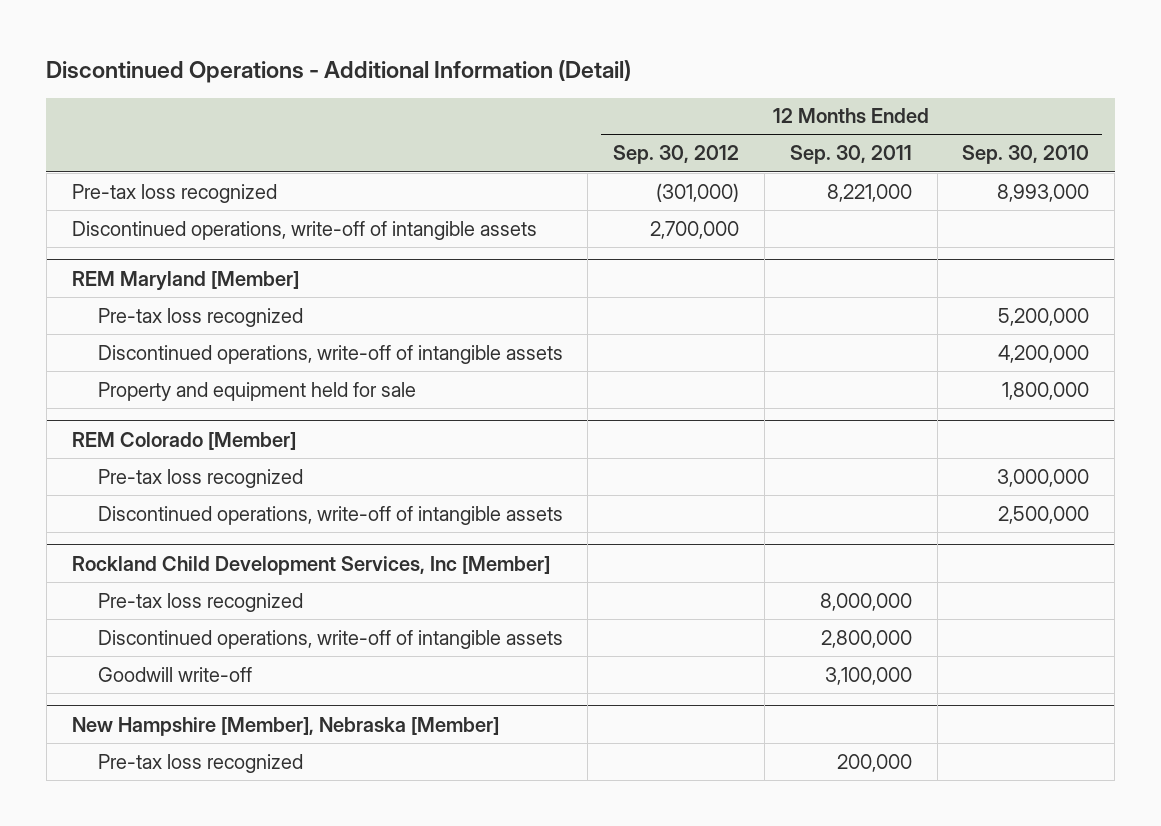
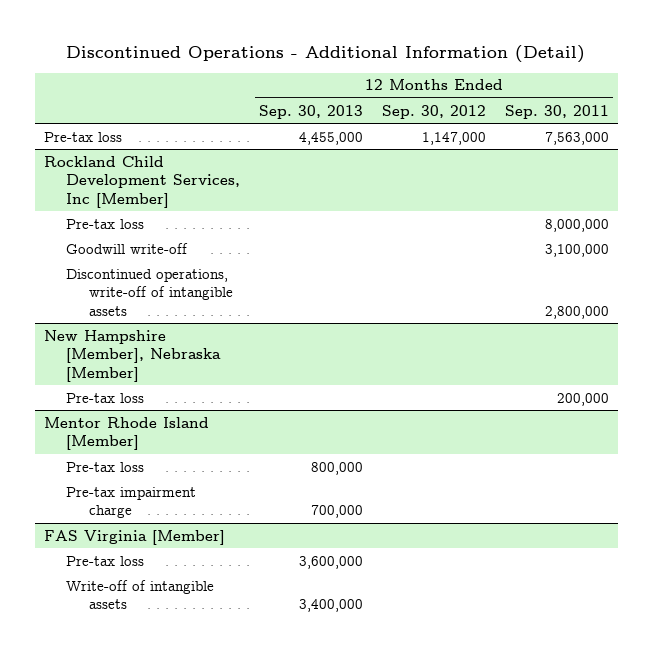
- | 12 Months Ended Sep. 30, 2012 | 12 Months Ended Sep. 30, 2011 | 12 Months Ended Sep. 30, 2010
+ | 12 Months Ended Sep. 30, 2013 | 12 Months Ended Sep. 30, 2012 | 12 Months Ended Sep. 30, 2011
- Pre-tax loss recognized | (301,000) | 8,221,000 | 8,993,000
- Discontinued operations, write-off of intangible assets | 2,700,000 | |
- REM Maryland [Member]
- Pre-tax loss recognized | | | 5,200,000
- Discontinued operations, write-off of intangible assets | | | 4,200,000
- Property and equipment held for sale | | | 1,800,000
- REM Colorado [Member]
- Pre-tax loss recognized | | | 3,000,000
- Discontinued operations, write-off of intangible assets | | | 2,500,000
+ Pre-tax loss | 4,455,000 | 1,147,000 | 7,563,000
@ Rockland Child Development Services, Inc [Member]
- Pre-tax loss recognized | | 8,000,000 |
+ Pre-tax loss | | | 8,000,000
moved down: Discontinued operations, write-off of intangible assets | | | 2,800,000
@ New Hampshire [Member], Nebraska [Member]
- Pre-tax loss recognized | | 200,000 |
+ Pre-tax loss | | | 200,000
+ Mentor Rhode Island [Member]
+ Pre-tax loss | 800,000 | |
+ Pre-tax impairment charge | 700,000 | |
+ FAS Virginia [Member]
+ Pre-tax loss | 3,600,000 | |
+ Write-off of intangible assets | 3,400,000 | |

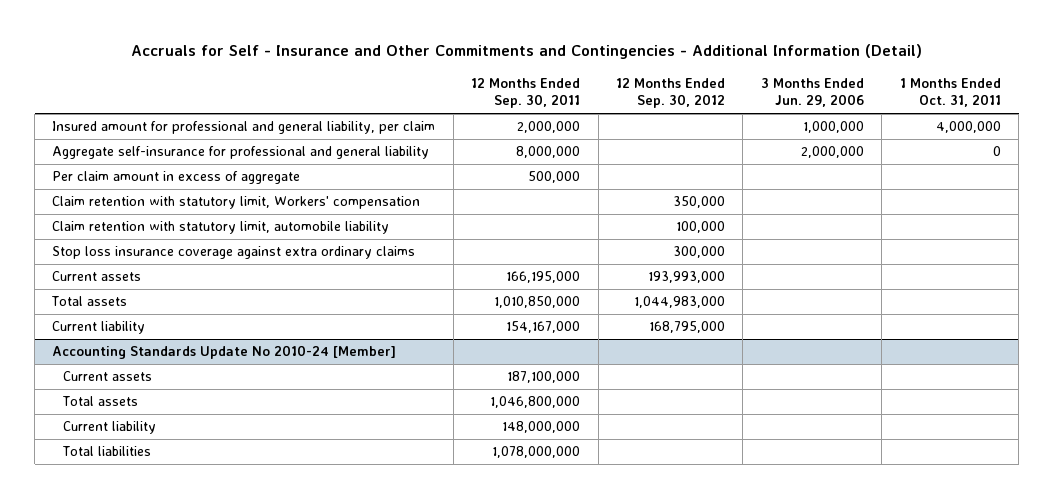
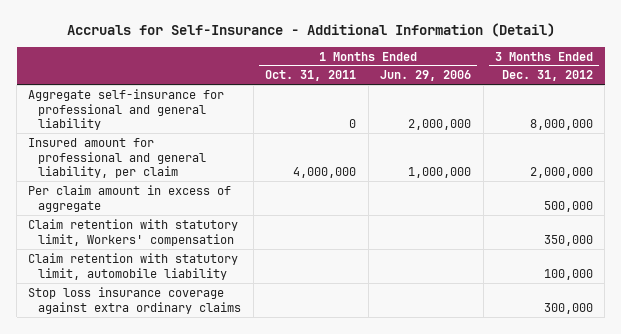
- Accruals for Self - Insurance and Other Commitments and Contingencies - Additional Information (Detail)
+ Accruals for Self-Insurance - Additional Information (Detail)
- | 12 Months Ended Sep. 30, 2011 | 12 Months Ended Sep. 30, 2012 | 3 Months Ended Jun. 29, 2006 | 1 Months Ended Oct. 31, 2011
+ | 1 Months Ended Oct. 31, 2011 | 1 Months Ended Jun. 29, 2006 | 3 Months Ended Dec. 31, 2012
moved down: Insured amount for professional and general liability, per claim | 4,000,000 | 1,000,000 | 2,000,000
- Current assets | 166,195,000 | 193,993,000 | |
- Total assets | 1,010,850,000 | 1,044,983,000 | |
- Current liability | 154,167,000 | 168,795,000 | |
- Accounting Standards Update No 2010-24 [Member]
- Current assets | 187,100,000 | | |
- Total assets | 1,046,800,000 | | |
- Current liability | 148,000,000 | | |
- Total liabilities | 1,078,000,000 | | |

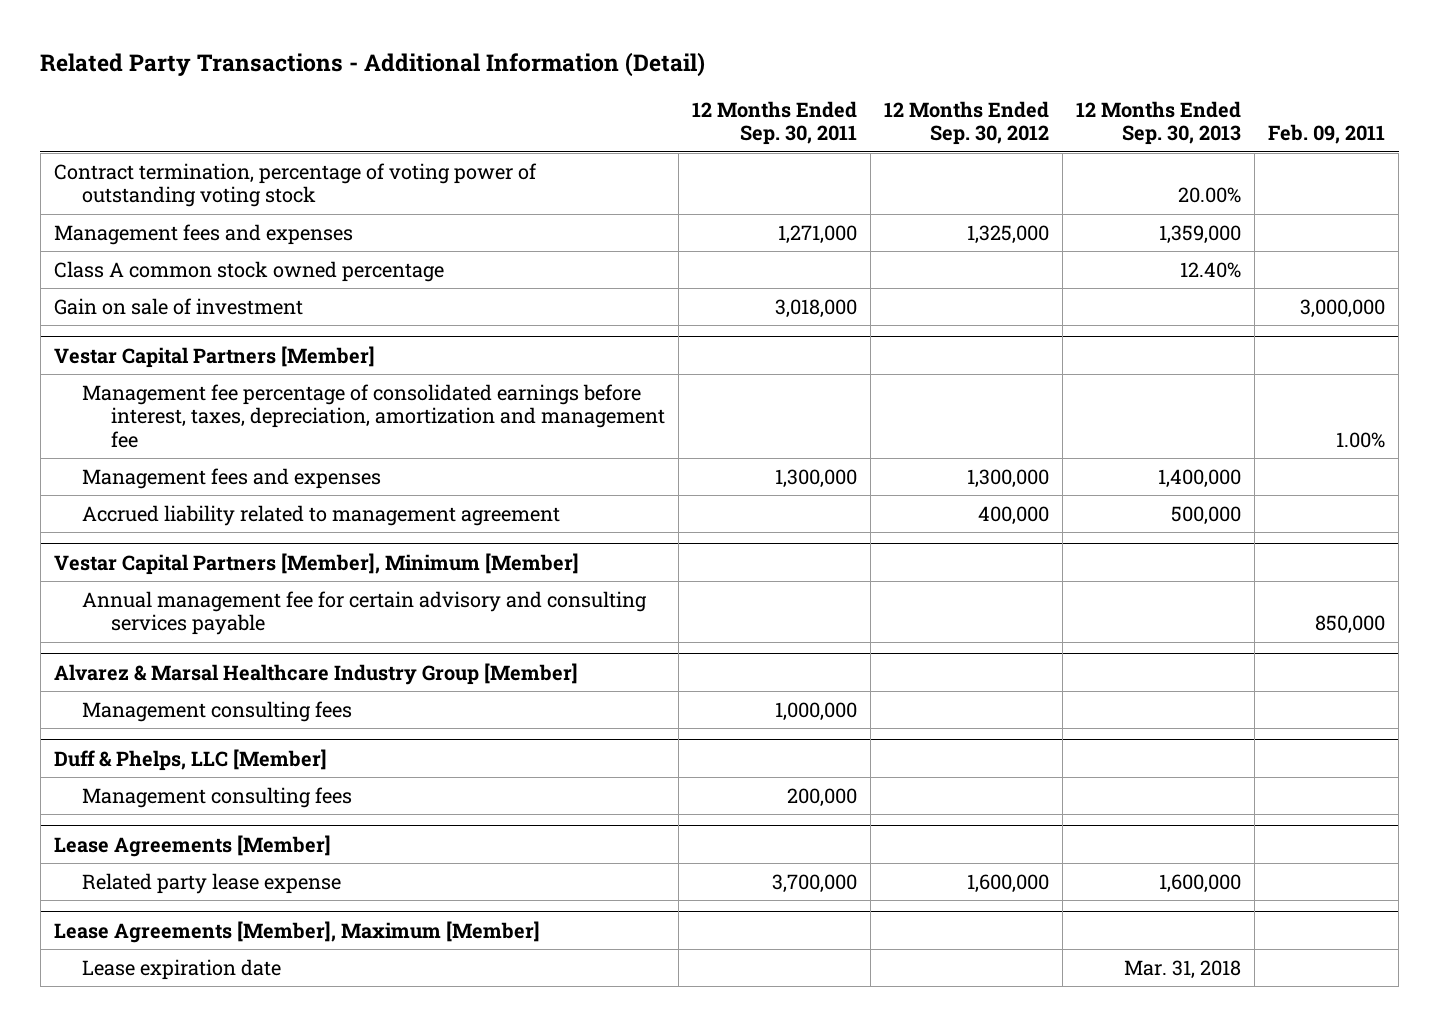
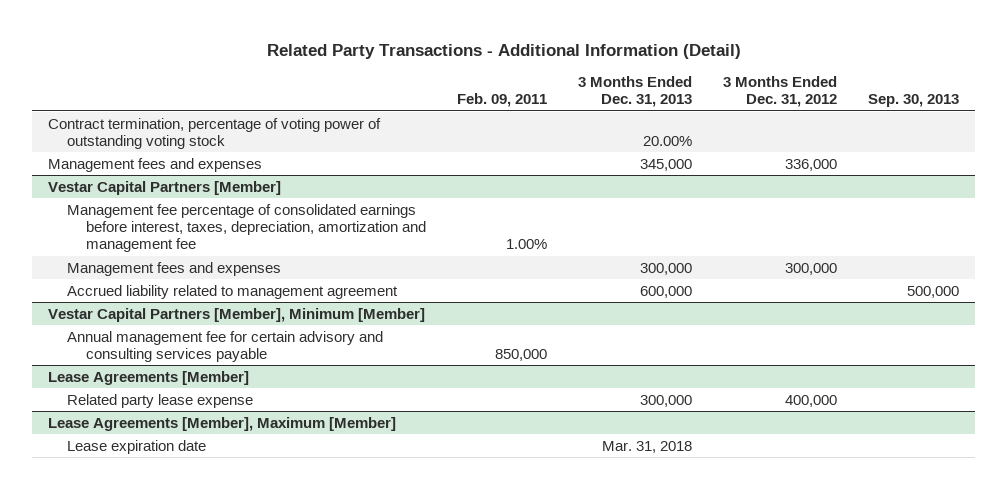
- | 12 Months Ended Sep. 30, 2011 | 12 Months Ended Sep. 30, 2012 | 12 Months Ended Sep. 30, 2013 | Feb. 09, 2011
+ | Feb. 09, 2011 | 3 Months Ended Dec. 31, 2013 | 3 Months Ended Dec. 31, 2012 | Sep. 30, 2013
- Class A common stock owned percentage | | | 12.40% |
- Gain on sale of investment | 3,018,000 | | | 3,000,000
- Alvarez & Marsal Healthcare Industry Group [Member]
- Management consulting fees | 1,000,000 | | |
- Duff & Phelps, LLC [Member]
- Management consulting fees | 200,000 | | |

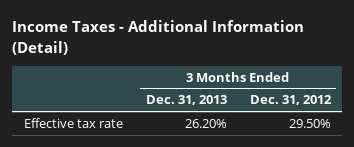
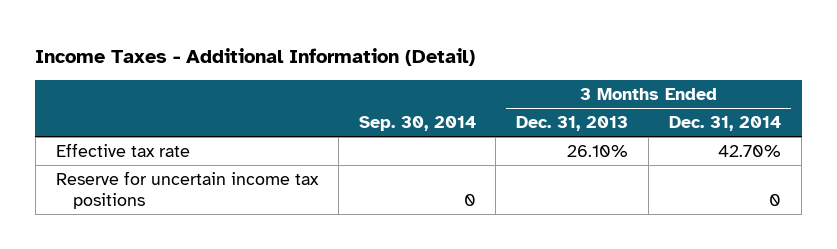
- | 3 Months Ended Dec. 31, 2013 | 3 Months Ended Dec. 31, 2012
+ | Sep. 30, 2014 | 3 Months Ended Dec. 31, 2013 | 3 Months Ended Dec. 31, 2014
- Effective tax rate | 26.20% | 29.50%
+ Effective tax rate | | 26.10% | 42.70%
+ Reserve for uncertain income tax positions | 0 | | 0

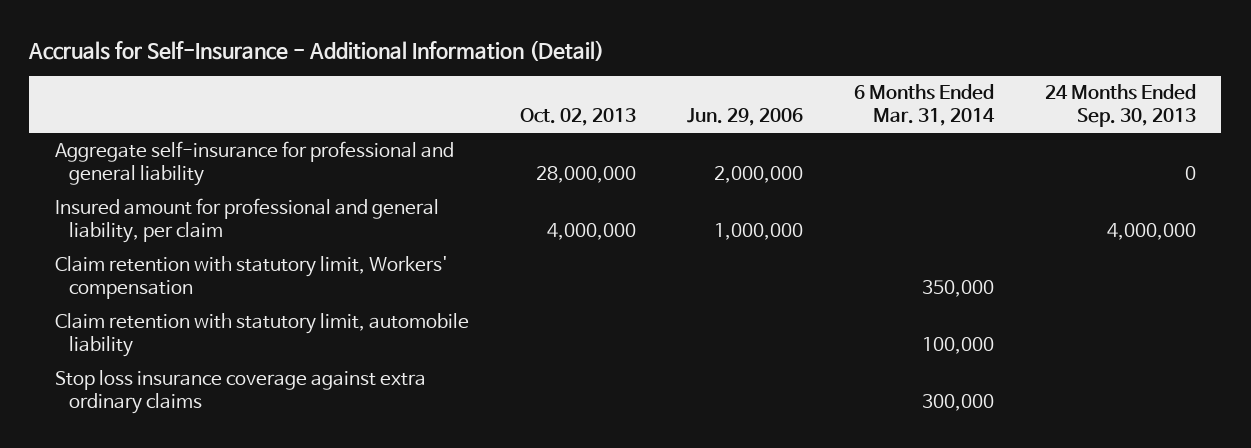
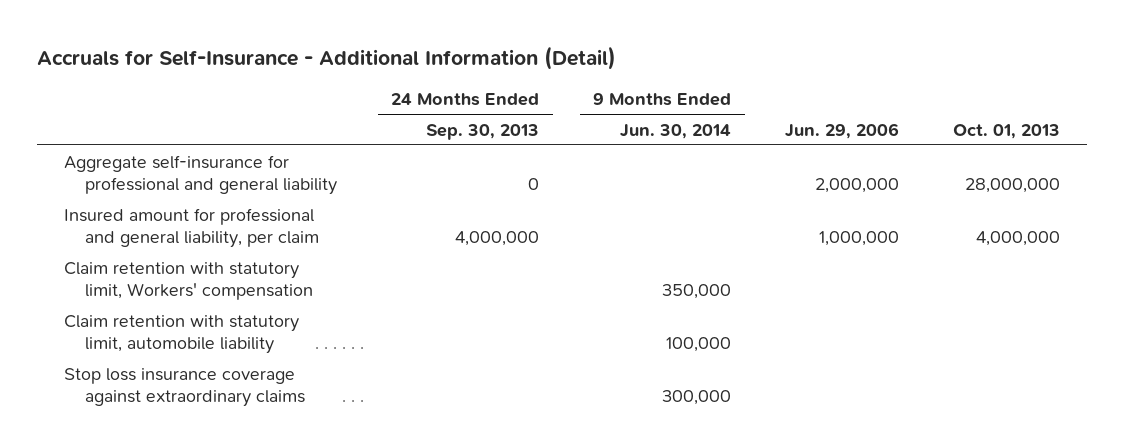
- | Oct. 02, 2013 | Jun. 29, 2006 | 6 Months Ended Mar. 31, 2014 | 24 Months Ended Sep. 30, 2013
+ | 24 Months Ended Sep. 30, 2013 | 9 Months Ended Jun. 30, 2014 | Jun. 29, 2006 | Oct. 01, 2013
- Stop loss insurance coverage against extra ordinary claims | | | 300,000 |
+ Stop loss insurance coverage against extraordinary claims | | 300,000 | |

